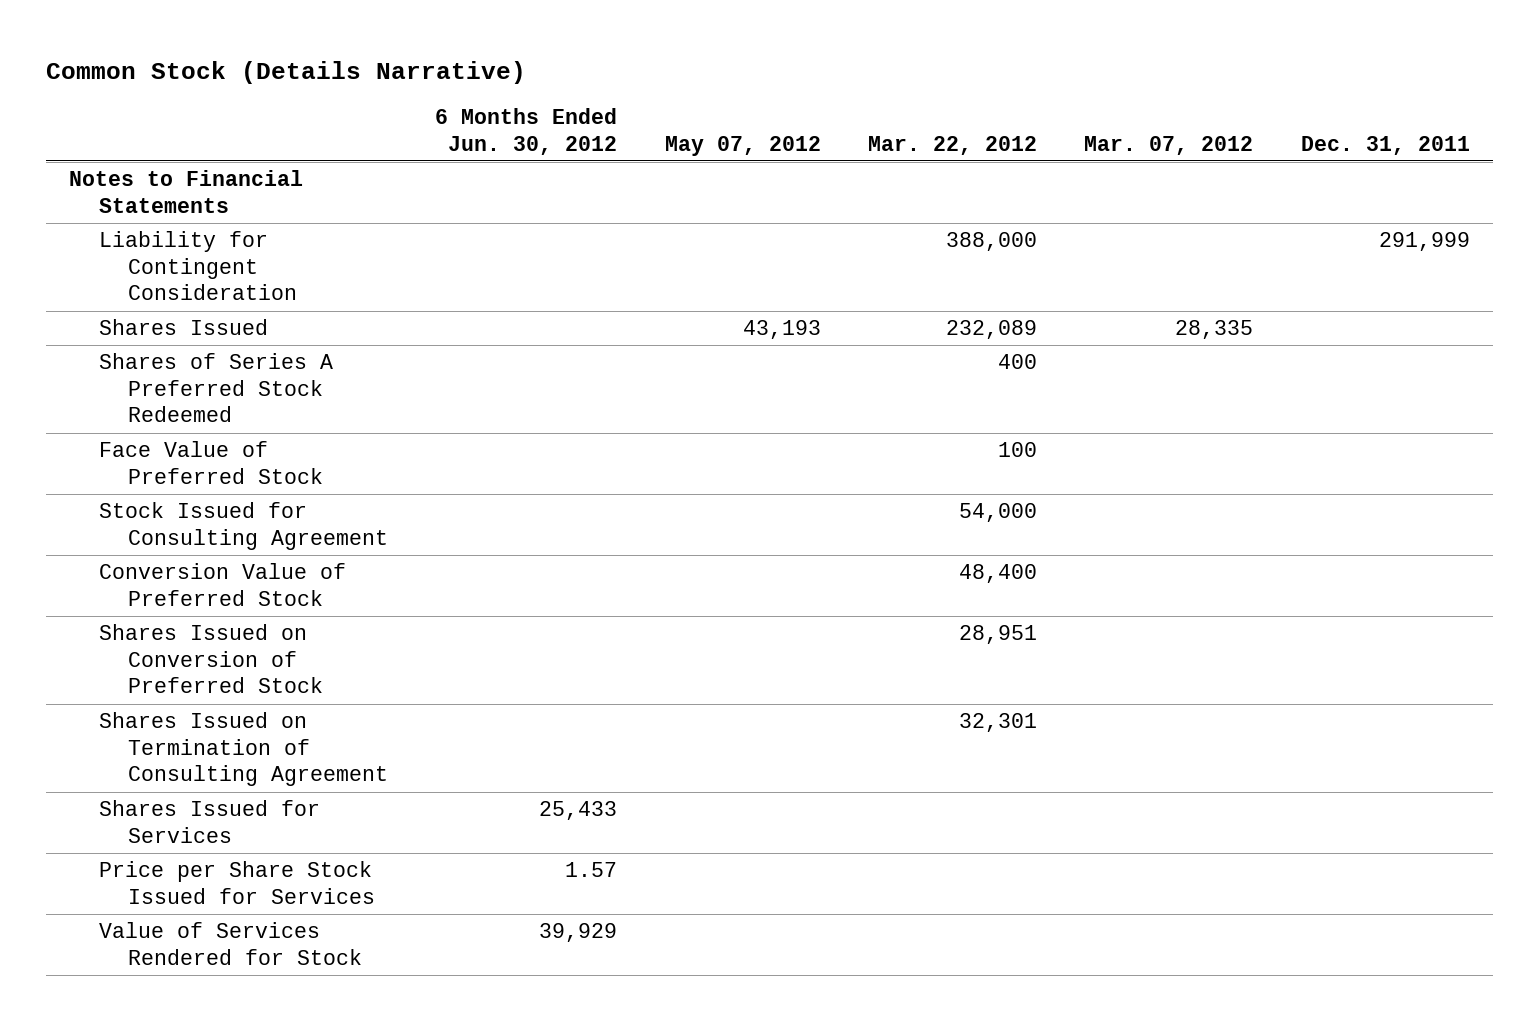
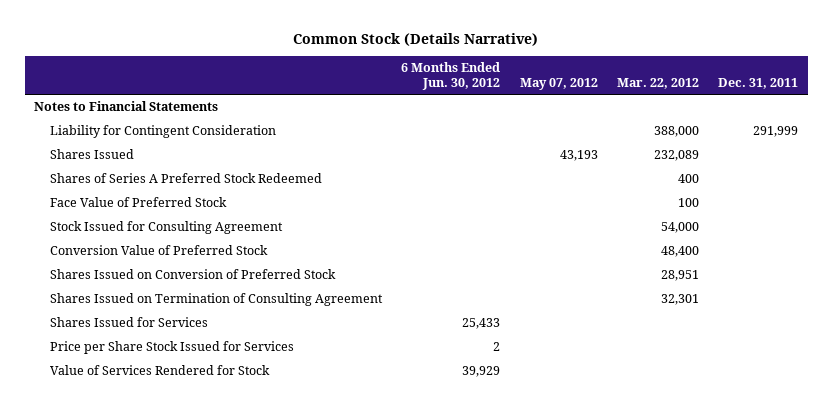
- | 6 Months Ended Jun. 30, 2012 | May 07, 2012 | Mar. 22, 2012 | Mar. 07, 2012 | Dec. 31, 2011
+ | 6 Months Ended Jun. 30, 2012 | May 07, 2012 | Mar. 22, 2012 | Dec. 31, 2011
- Price per Share Stock Issued for Services | 1.57 | | | |
+ Price per Share Stock Issued for Services | 2 | | |

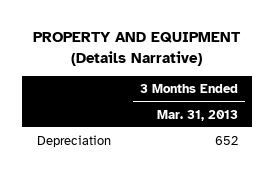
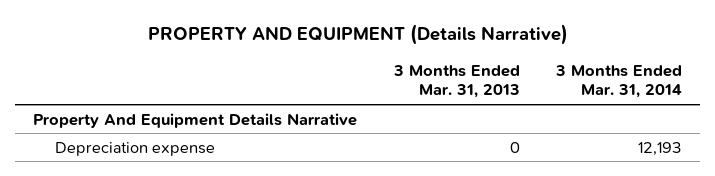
- | 3 Months Ended Mar. 31, 2013
+ | 3 Months Ended Mar. 31, 2013 | 3 Months Ended Mar. 31, 2014
- Depreciation | 652
+ Property And Equipment Details Narrative
+ Depreciation expense | 0 | 12,193

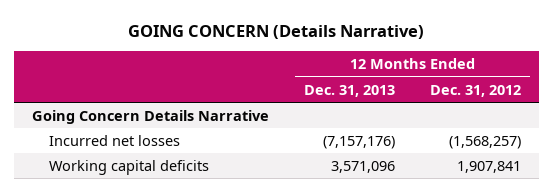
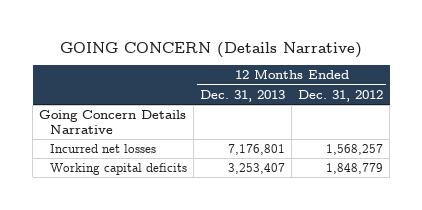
- Incurred net losses | (7,157,176) | (1,568,257)
- Working capital deficits | 3,571,096 | 1,907,841
+ Incurred net losses | 7,176,801 | 1,568,257
+ Working capital deficits | 3,253,407 | 1,848,779

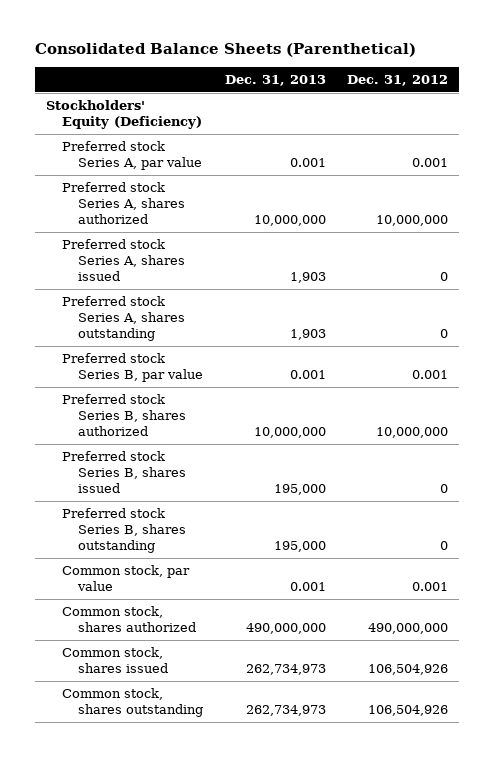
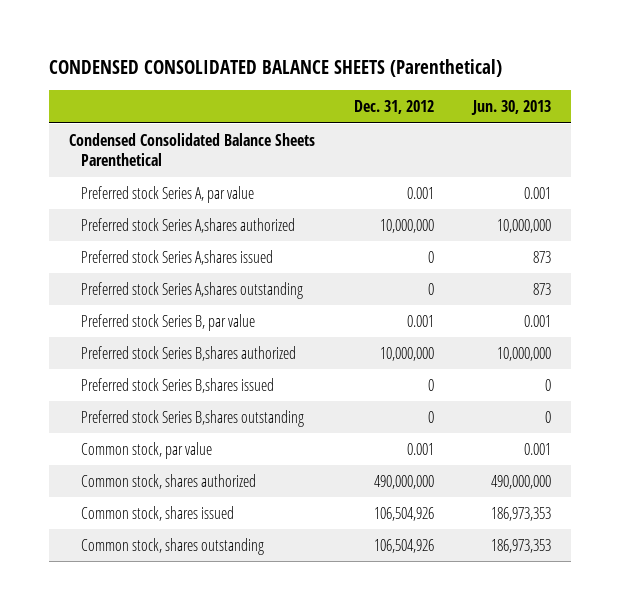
- Consolidated Balance Sheets (Parenthetical)
+ CONDENSED CONSOLIDATED BALANCE SHEETS (Parenthetical)
- | Dec. 31, 2013 | Dec. 31, 2012
+ | Dec. 31, 2012 | Jun. 30, 2013
- Stockholders' Equity (Deficiency)
+ Condensed Consolidated Balance Sheets Parenthetical
- Preferred stock Series A, shares authorized | 10,000,000 | 10,000,000
- Preferred stock Series A, shares issued | 1,903 | 0
- Preferred stock Series A, shares outstanding | 1,903 | 0
+ Preferred stock Series A,shares authorized | 10,000,000 | 10,000,000
+ Preferred stock Series A,shares issued | 0 | 873
+ Preferred stock Series A,shares outstanding | 0 | 873
- Preferred stock Series B, shares authorized | 10,000,000 | 10,000,000
- Preferred stock Series B, shares issued | 195,000 | 0
- Preferred stock Series B, shares outstanding | 195,000 | 0
+ Preferred stock Series B,shares authorized | 10,000,000 | 10,000,000
+ Preferred stock Series B,shares issued | 0 | 0
+ Preferred stock Series B,shares outstanding | 0 | 0

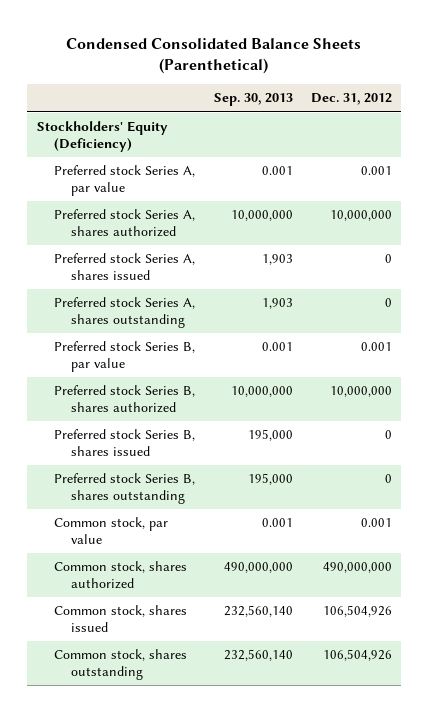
- CONDENSED CONSOLIDATED BALANCE SHEETS (Parenthetical)
+ Condensed Consolidated Balance Sheets (Parenthetical)
- | Dec. 31, 2012 | Jun. 30, 2013
+ | Sep. 30, 2013 | Dec. 31, 2012
- Condensed Consolidated Balance Sheets Parenthetical
+ Stockholders' Equity (Deficiency)
- Preferred stock Series A,shares authorized | 10,000,000 | 10,000,000
- Preferred stock Series A,shares issued | 0 | 873
- Preferred stock Series A,shares outstanding | 0 | 873
+ Preferred stock Series A, shares authorized | 10,000,000 | 10,000,000
+ Preferred stock Series A, shares issued | 1,903 | 0
+ Preferred stock Series A, shares outstanding | 1,903 | 0
- Preferred stock Series B,shares authorized | 10,000,000 | 10,000,000
- Preferred stock Series B,shares issued | 0 | 0
- Preferred stock Series B,shares outstanding | 0 | 0
+ Preferred stock Series B, shares authorized | 10,000,000 | 10,000,000
+ Preferred stock Series B, shares issued | 195,000 | 0
+ Preferred stock Series B, shares outstanding | 195,000 | 0

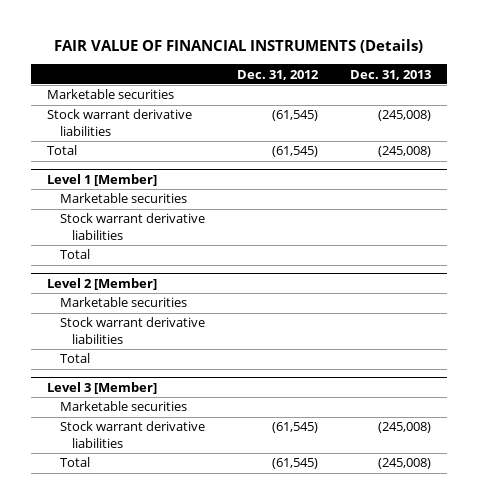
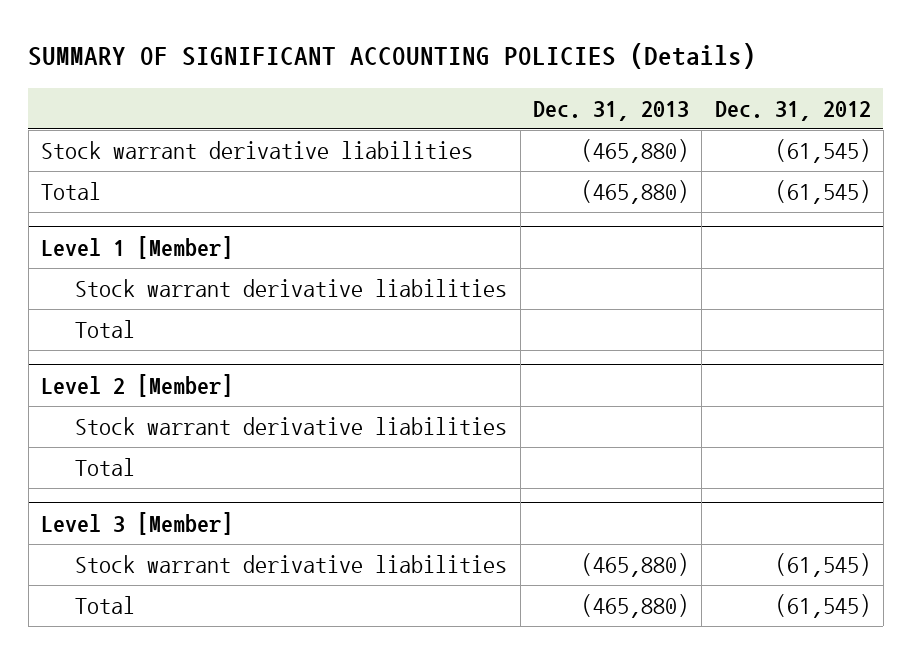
- FAIR VALUE OF FINANCIAL INSTRUMENTS (Details)
+ SUMMARY OF SIGNIFICANT ACCOUNTING POLICIES (Details)
- | Dec. 31, 2012 | Dec. 31, 2013
+ | Dec. 31, 2013 | Dec. 31, 2012
- Marketable securities
- Stock warrant derivative liabilities | (61,545) | (245,008)
- Total | (61,545) | (245,008)
+ Stock warrant derivative liabilities | (465,880) | (61,545)
+ Total | (465,880) | (61,545)
@ Level 1 [Member]
- Marketable securities
@ Level 2 [Member]
- Marketable securities
@ Level 3 [Member]
- Marketable securities
- Stock warrant derivative liabilities | (61,545) | (245,008)
- Total | (61,545) | (245,008)
+ Stock warrant derivative liabilities | (465,880) | (61,545)
+ Total | (465,880) | (61,545)

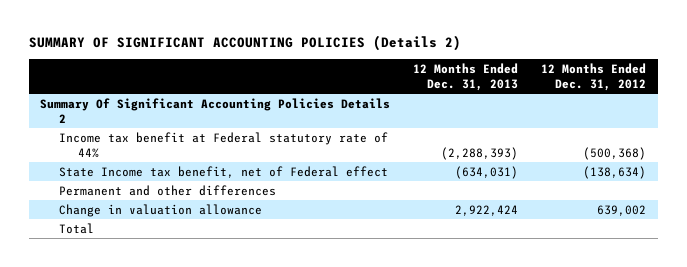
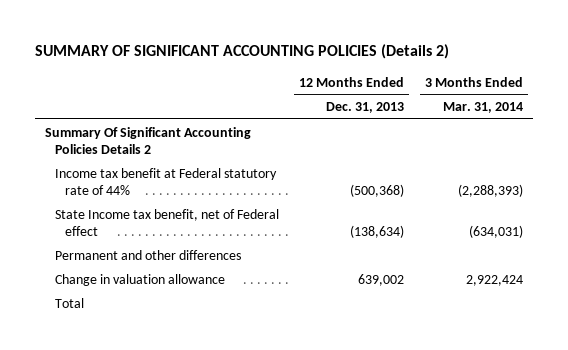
- | 12 Months Ended Dec. 31, 2013 | 12 Months Ended Dec. 31, 2012
+ | 12 Months Ended Dec. 31, 2013 | 3 Months Ended Mar. 31, 2014
- Income tax benefit at Federal statutory rate of 44% | (2,288,393) | (500,368)
- State Income tax benefit, net of Federal effect | (634,031) | (138,634)
+ Income tax benefit at Federal statutory rate of 44% | (500,368) | (2,288,393)
+ State Income tax benefit, net of Federal effect | (138,634) | (634,031)
- Change in valuation allowance | 2,922,424 | 639,002
+ Change in valuation allowance | 639,002 | 2,922,424

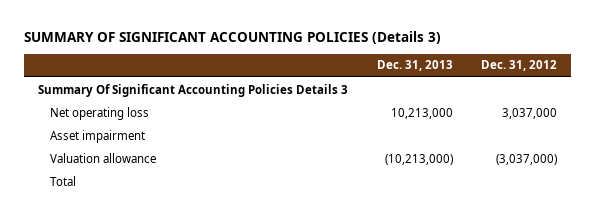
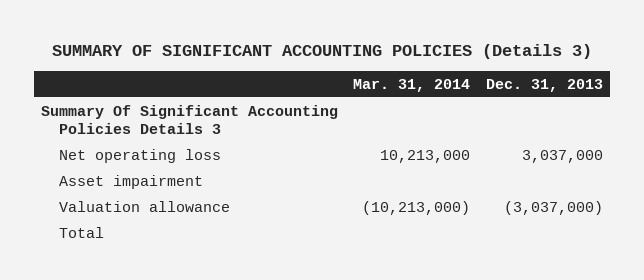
- | Dec. 31, 2013 | Dec. 31, 2012
+ | Mar. 31, 2014 | Dec. 31, 2013
- Net operating loss | 10,213,000 | 3,037,000
+ Net operating loss | 10,213,000 | 3,037,000
- Valuation allowance | (10,213,000) | (3,037,000)
+ Valuation allowance | (10,213,000) | (3,037,000)

